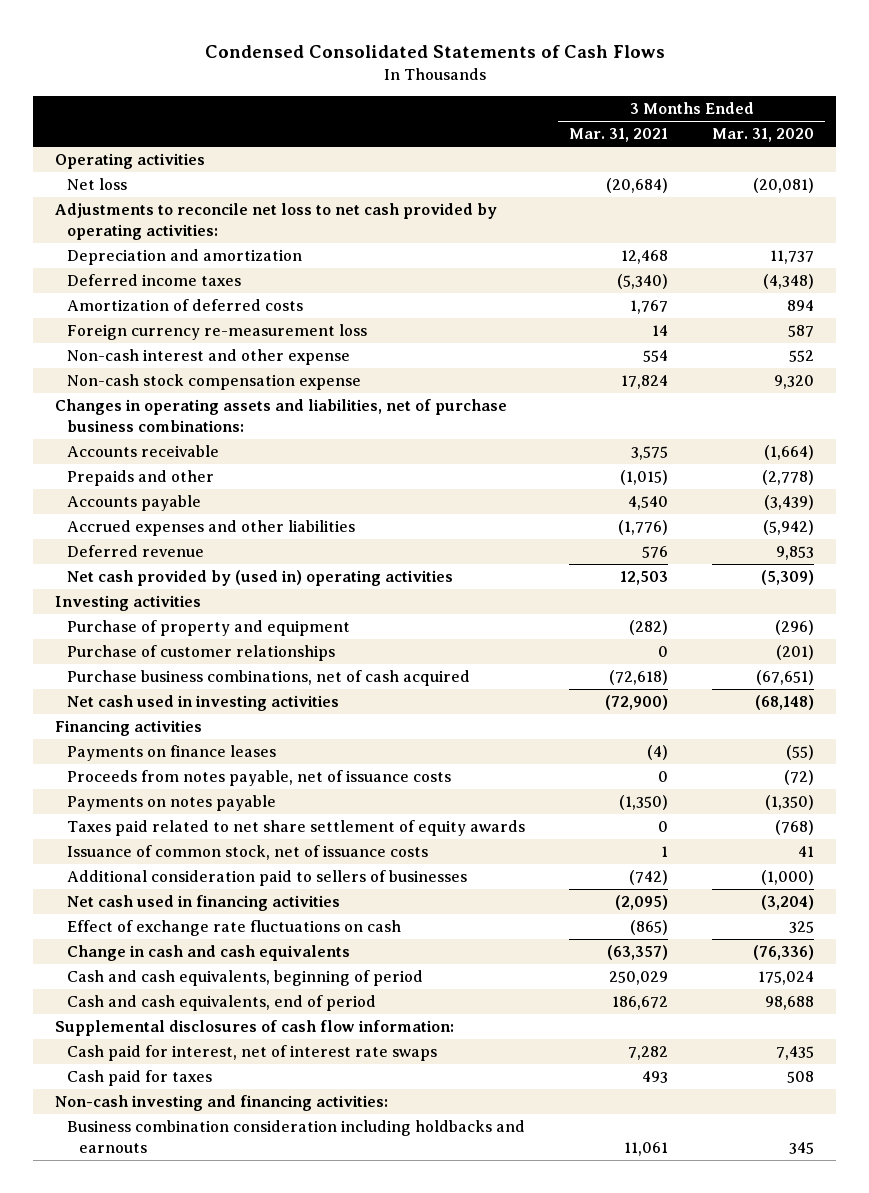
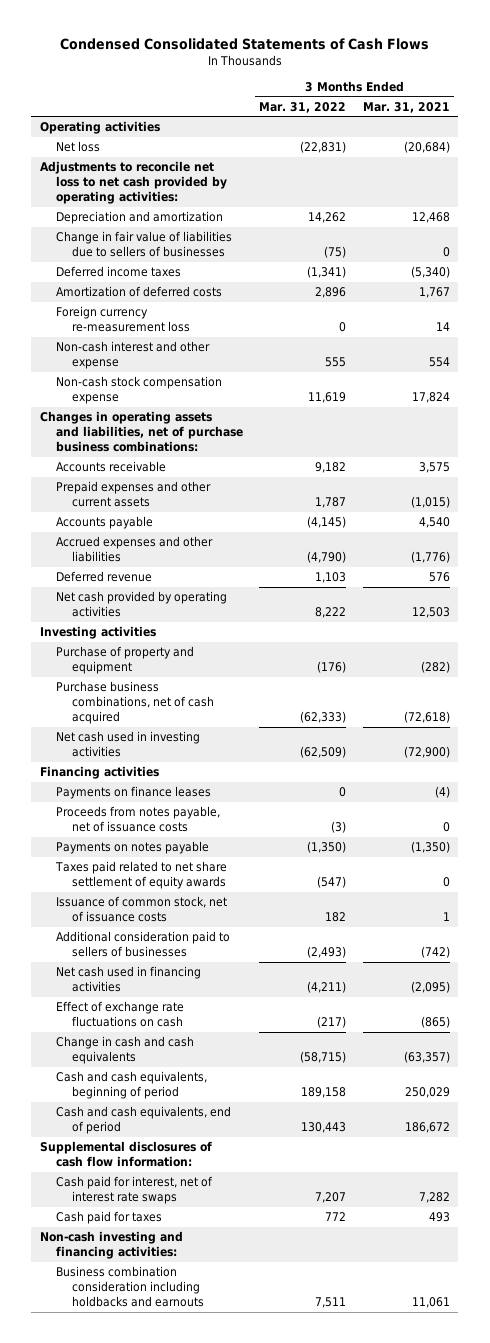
- | 3 Months Ended Mar. 31, 2021 | 3 Months Ended Mar. 31, 2020
+ | 3 Months Ended Mar. 31, 2022 | 3 Months Ended Mar. 31, 2021
+ Change in fair value of liabilities due to sellers of businesses | (75) | 0
- Prepaids and other | (1,015) | (2,778)
+ Prepaid expenses and other current assets | 1,787 | (1,015)
- Net cash provided by (used in) operating activities | 12,503 | (5,309)
+ Net cash provided by operating activities | 8,222 | 12,503
- Purchase of customer relationships | 0 | (201)

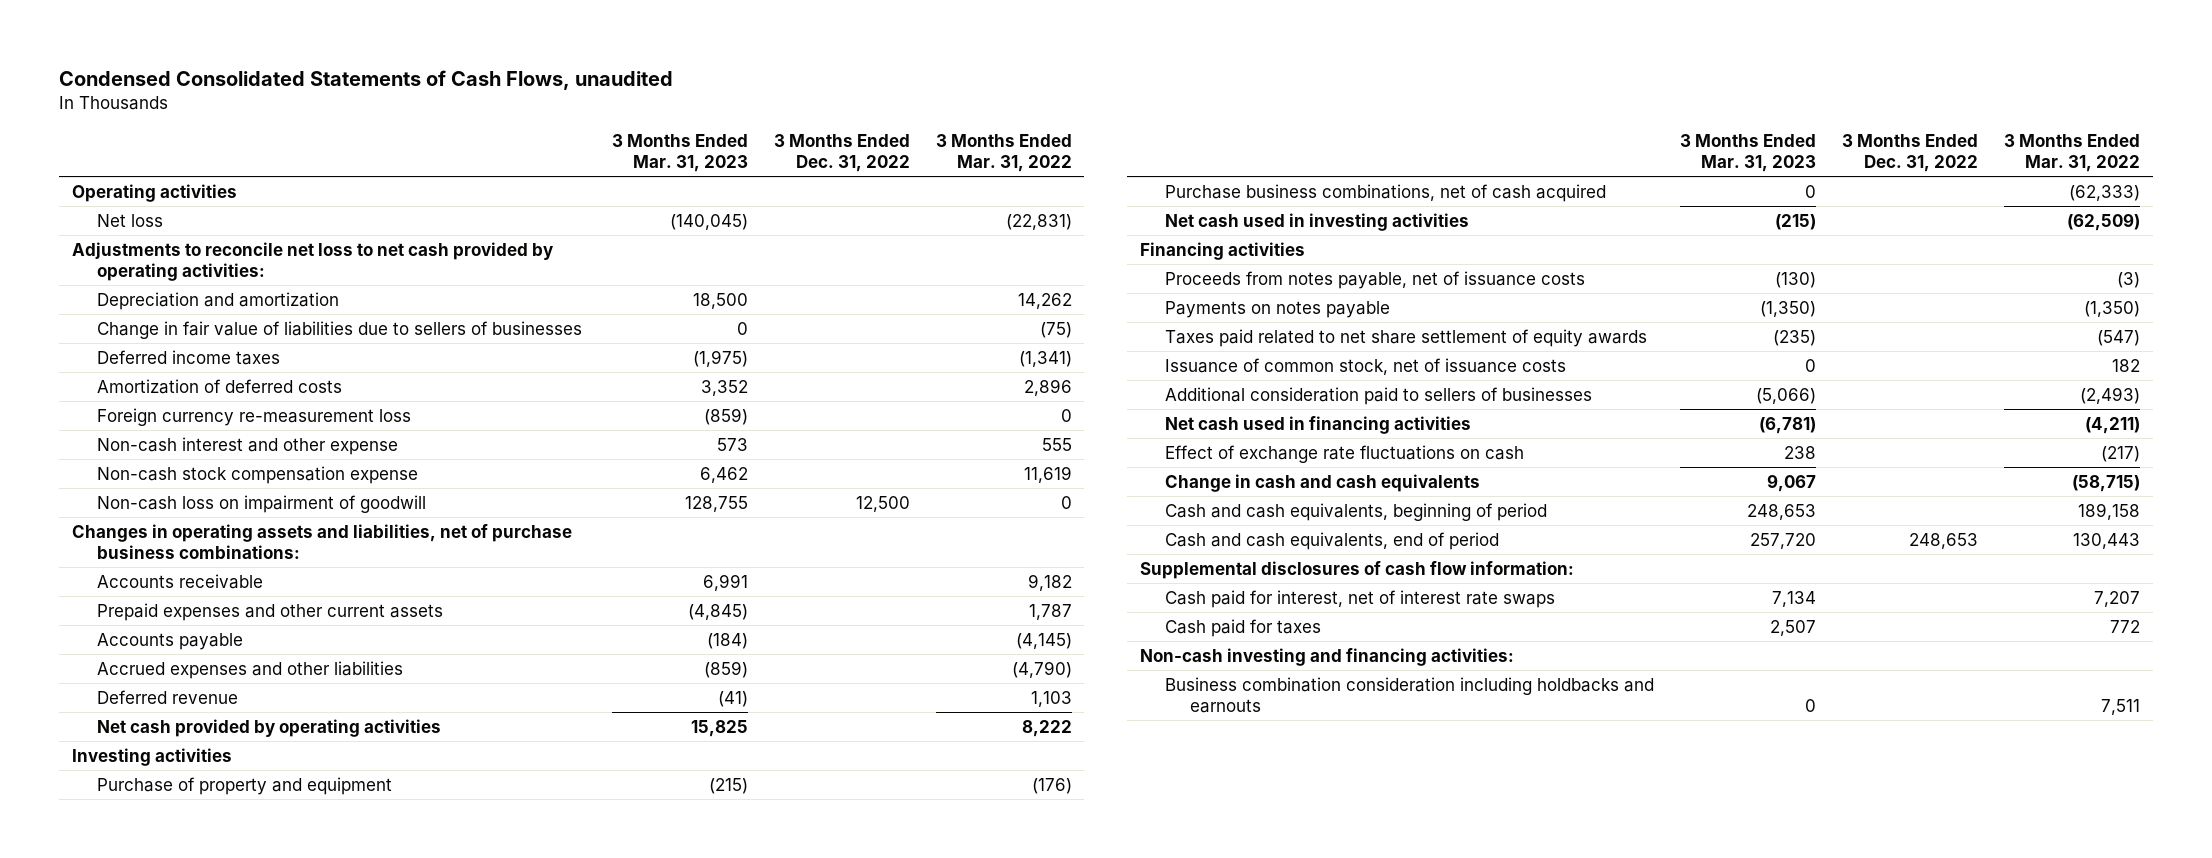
- Condensed Consolidated Statements of Cash Flows
+ Condensed Consolidated Statements of Cash Flows, unaudited
- | 3 Months Ended Mar. 31, 2022 | 3 Months Ended Mar. 31, 2021
+ | 3 Months Ended Mar. 31, 2023 | 3 Months Ended Dec. 31, 2022 | 3 Months Ended Mar. 31, 2022
+ Non-cash loss on impairment of goodwill | 128,755 | 12,500 | 0
- Payments on finance leases | 0 | (4)

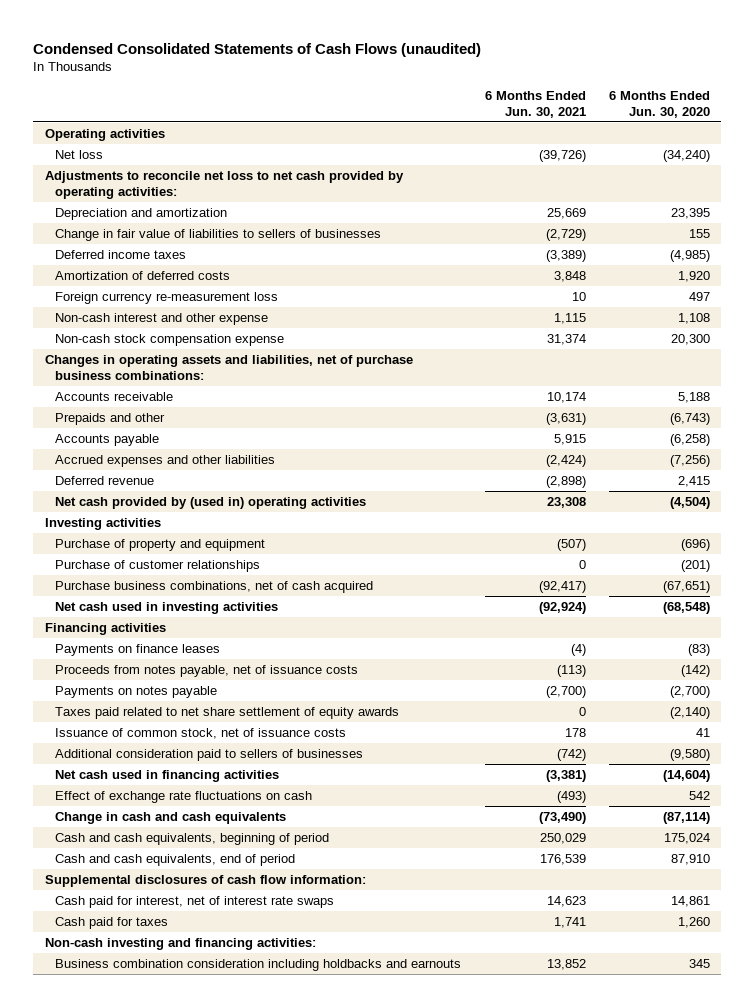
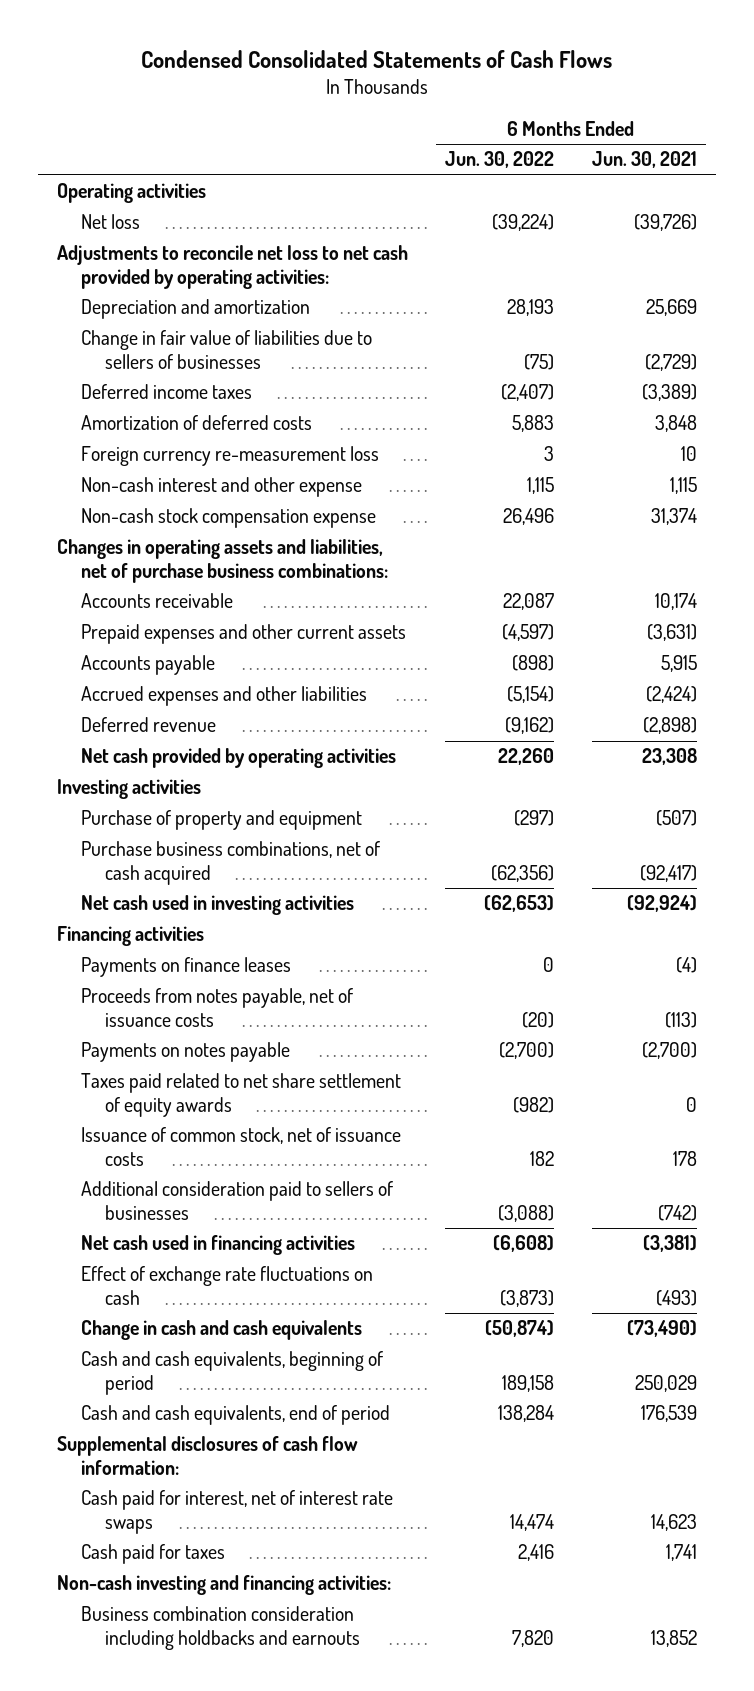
- Condensed Consolidated Statements of Cash Flows (unaudited)
+ Condensed Consolidated Statements of Cash Flows
- | 6 Months Ended Jun. 30, 2021 | 6 Months Ended Jun. 30, 2020
+ | 6 Months Ended Jun. 30, 2022 | 6 Months Ended Jun. 30, 2021
- Change in fair value of liabilities to sellers of businesses | (2,729) | 155
+ Change in fair value of liabilities due to sellers of businesses | (75) | (2,729)
- Prepaids and other | (3,631) | (6,743)
+ Prepaid expenses and other current assets | (4,597) | (3,631)
- Net cash provided by (used in) operating activities | 23,308 | (4,504)
+ Net cash provided by operating activities | 22,260 | 23,308
- Purchase of customer relationships | 0 | (201)

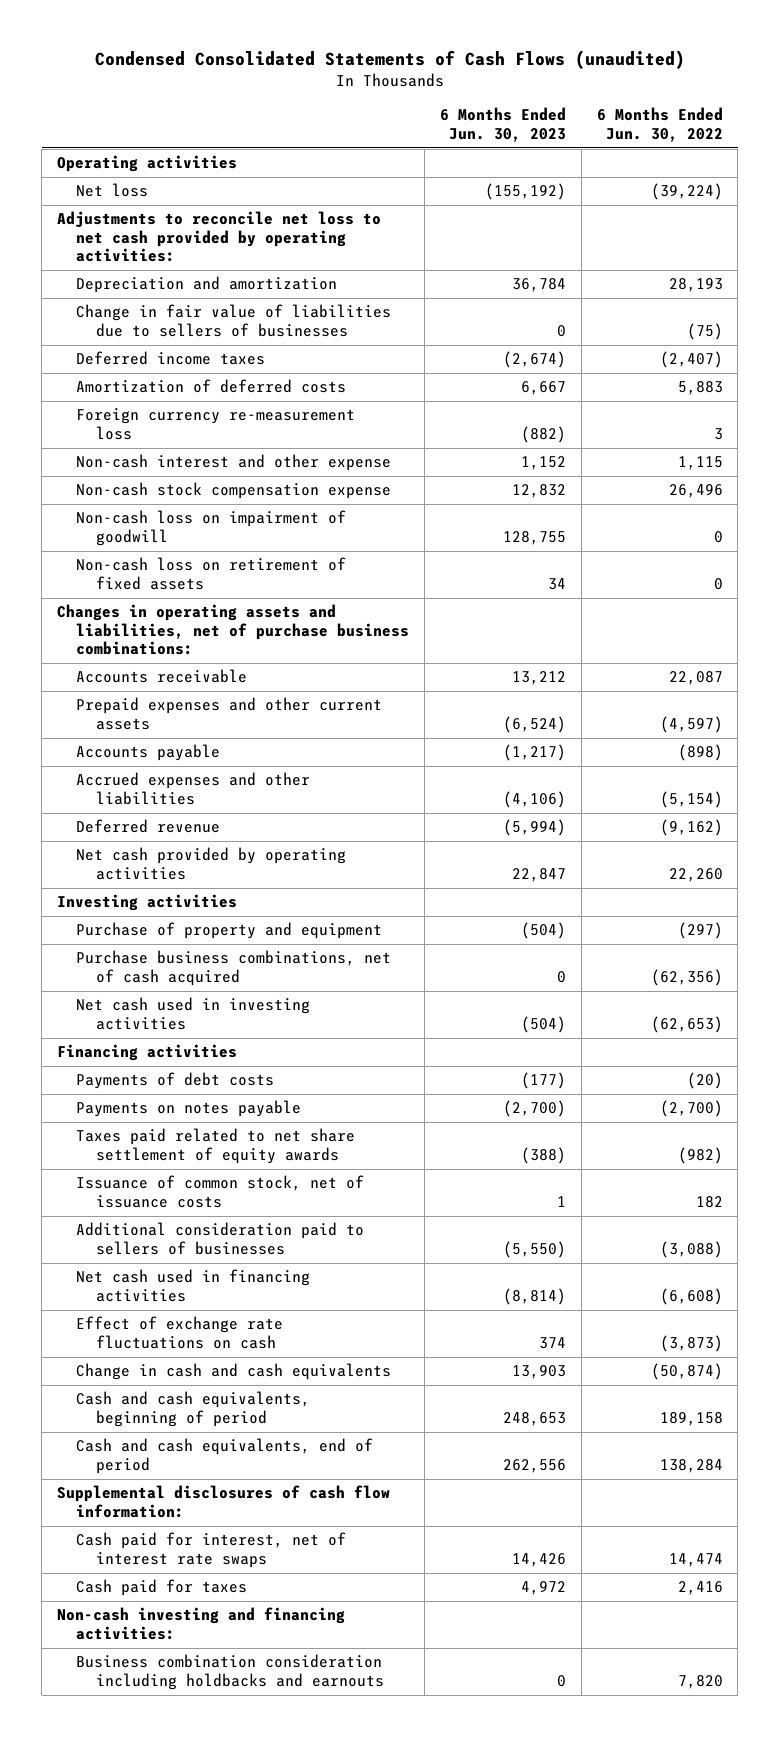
- Condensed Consolidated Statements of Cash Flows
+ Condensed Consolidated Statements of Cash Flows (unaudited)
- | 6 Months Ended Jun. 30, 2022 | 6 Months Ended Jun. 30, 2021
+ | 6 Months Ended Jun. 30, 2023 | 6 Months Ended Jun. 30, 2022
+ Non-cash loss on impairment of goodwill | 128,755 | 0
+ Non-cash loss on retirement of fixed assets | 34 | 0
- Payments on finance leases | 0 | (4)
- Proceeds from notes payable, net of issuance costs | (20) | (113)
+ Payments of debt costs | (177) | (20)

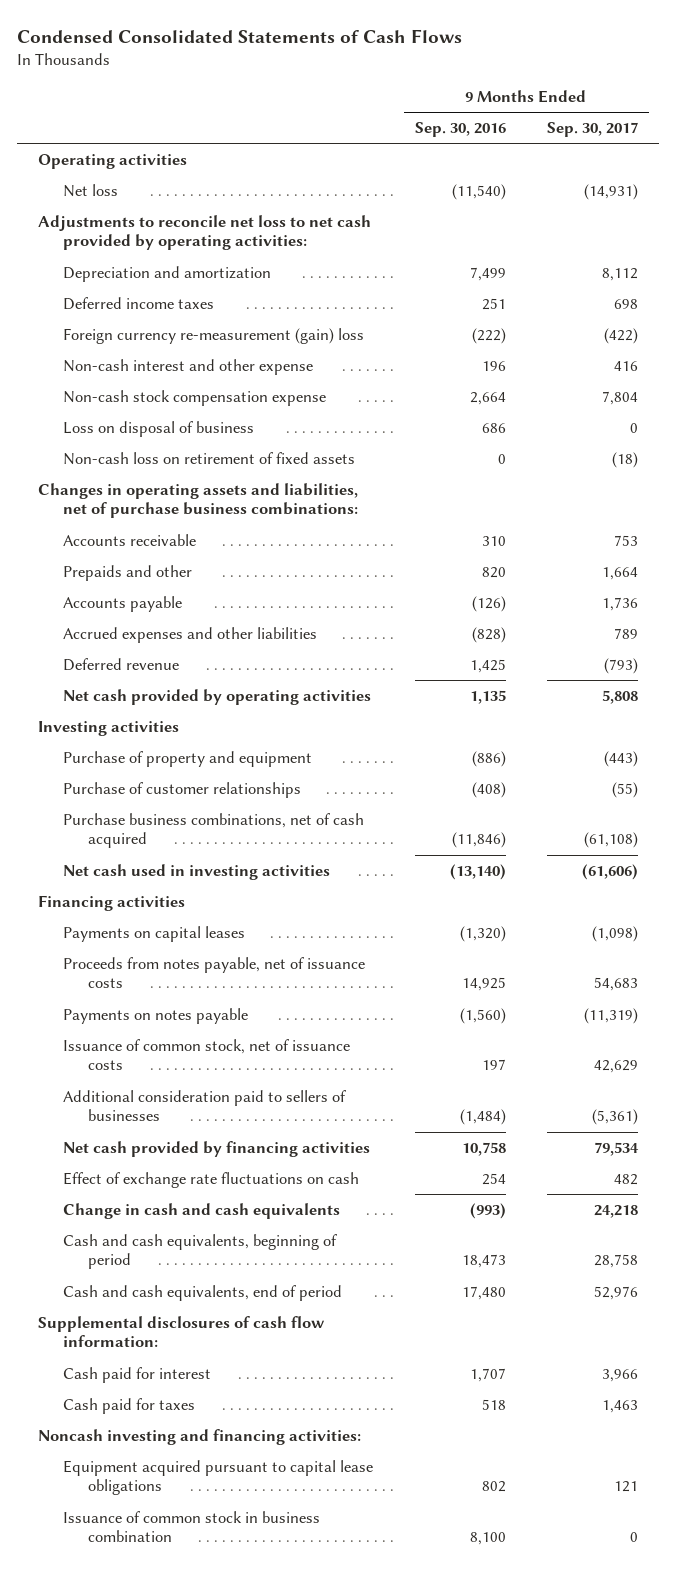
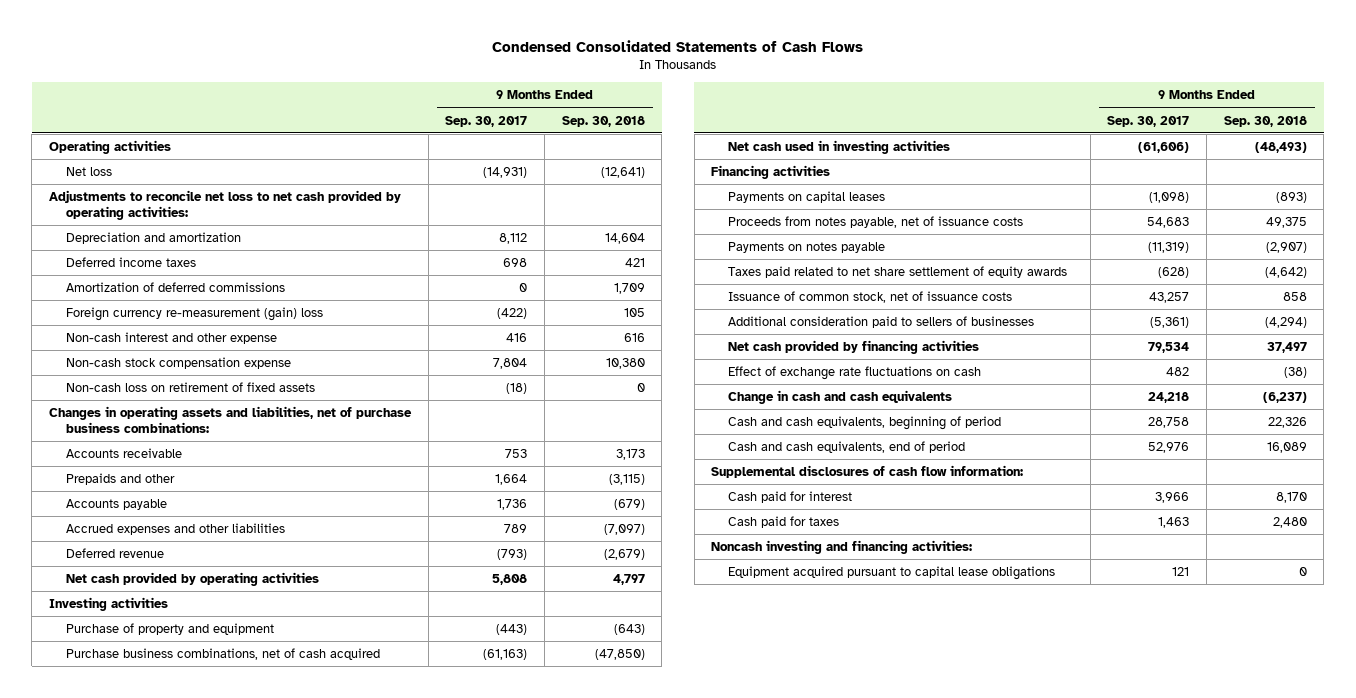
- | 9 Months Ended Sep. 30, 2016 | 9 Months Ended Sep. 30, 2017
+ | 9 Months Ended Sep. 30, 2017 | 9 Months Ended Sep. 30, 2018
+ Amortization of deferred commissions | 0 | 1,709
- Loss on disposal of business | 686 | 0
- Purchase of customer relationships | (408) | (55)
- Purchase business combinations, net of cash acquired | (11,846) | (61,108)
+ Purchase business combinations, net of cash acquired | (61,163) | (47,850)
- Issuance of common stock, net of issuance costs | 197 | 42,629
+ Taxes paid related to net share settlement of equity awards | (628) | (4,642)
+ Issuance of common stock, net of issuance costs | 43,257 | 858
- Issuance of common stock in business combination | 8,100 | 0

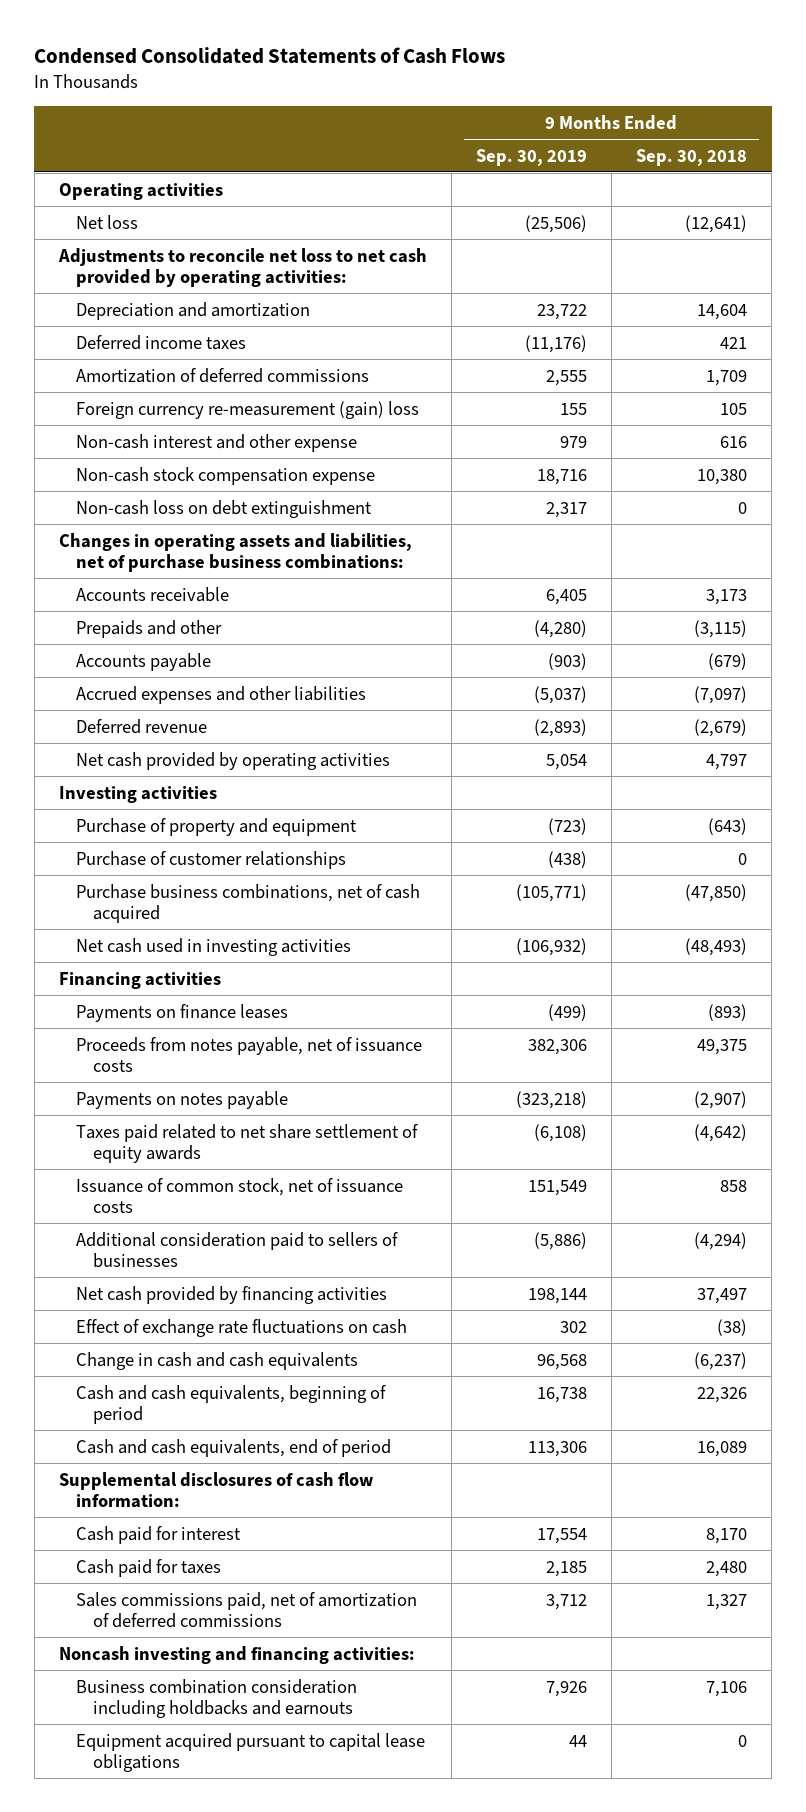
- | 9 Months Ended Sep. 30, 2017 | 9 Months Ended Sep. 30, 2018
+ | 9 Months Ended Sep. 30, 2019 | 9 Months Ended Sep. 30, 2018
- Non-cash loss on retirement of fixed assets | (18) | 0
+ Non-cash loss on debt extinguishment | 2,317 | 0
+ Purchase of customer relationships | (438) | 0
- Payments on capital leases | (1,098) | (893)
+ Payments on finance leases | (499) | (893)
+ Sales commissions paid, net of amortization of deferred commissions | 3,712 | 1,327
+ Business combination consideration including holdbacks and earnouts | 7,926 | 7,106

